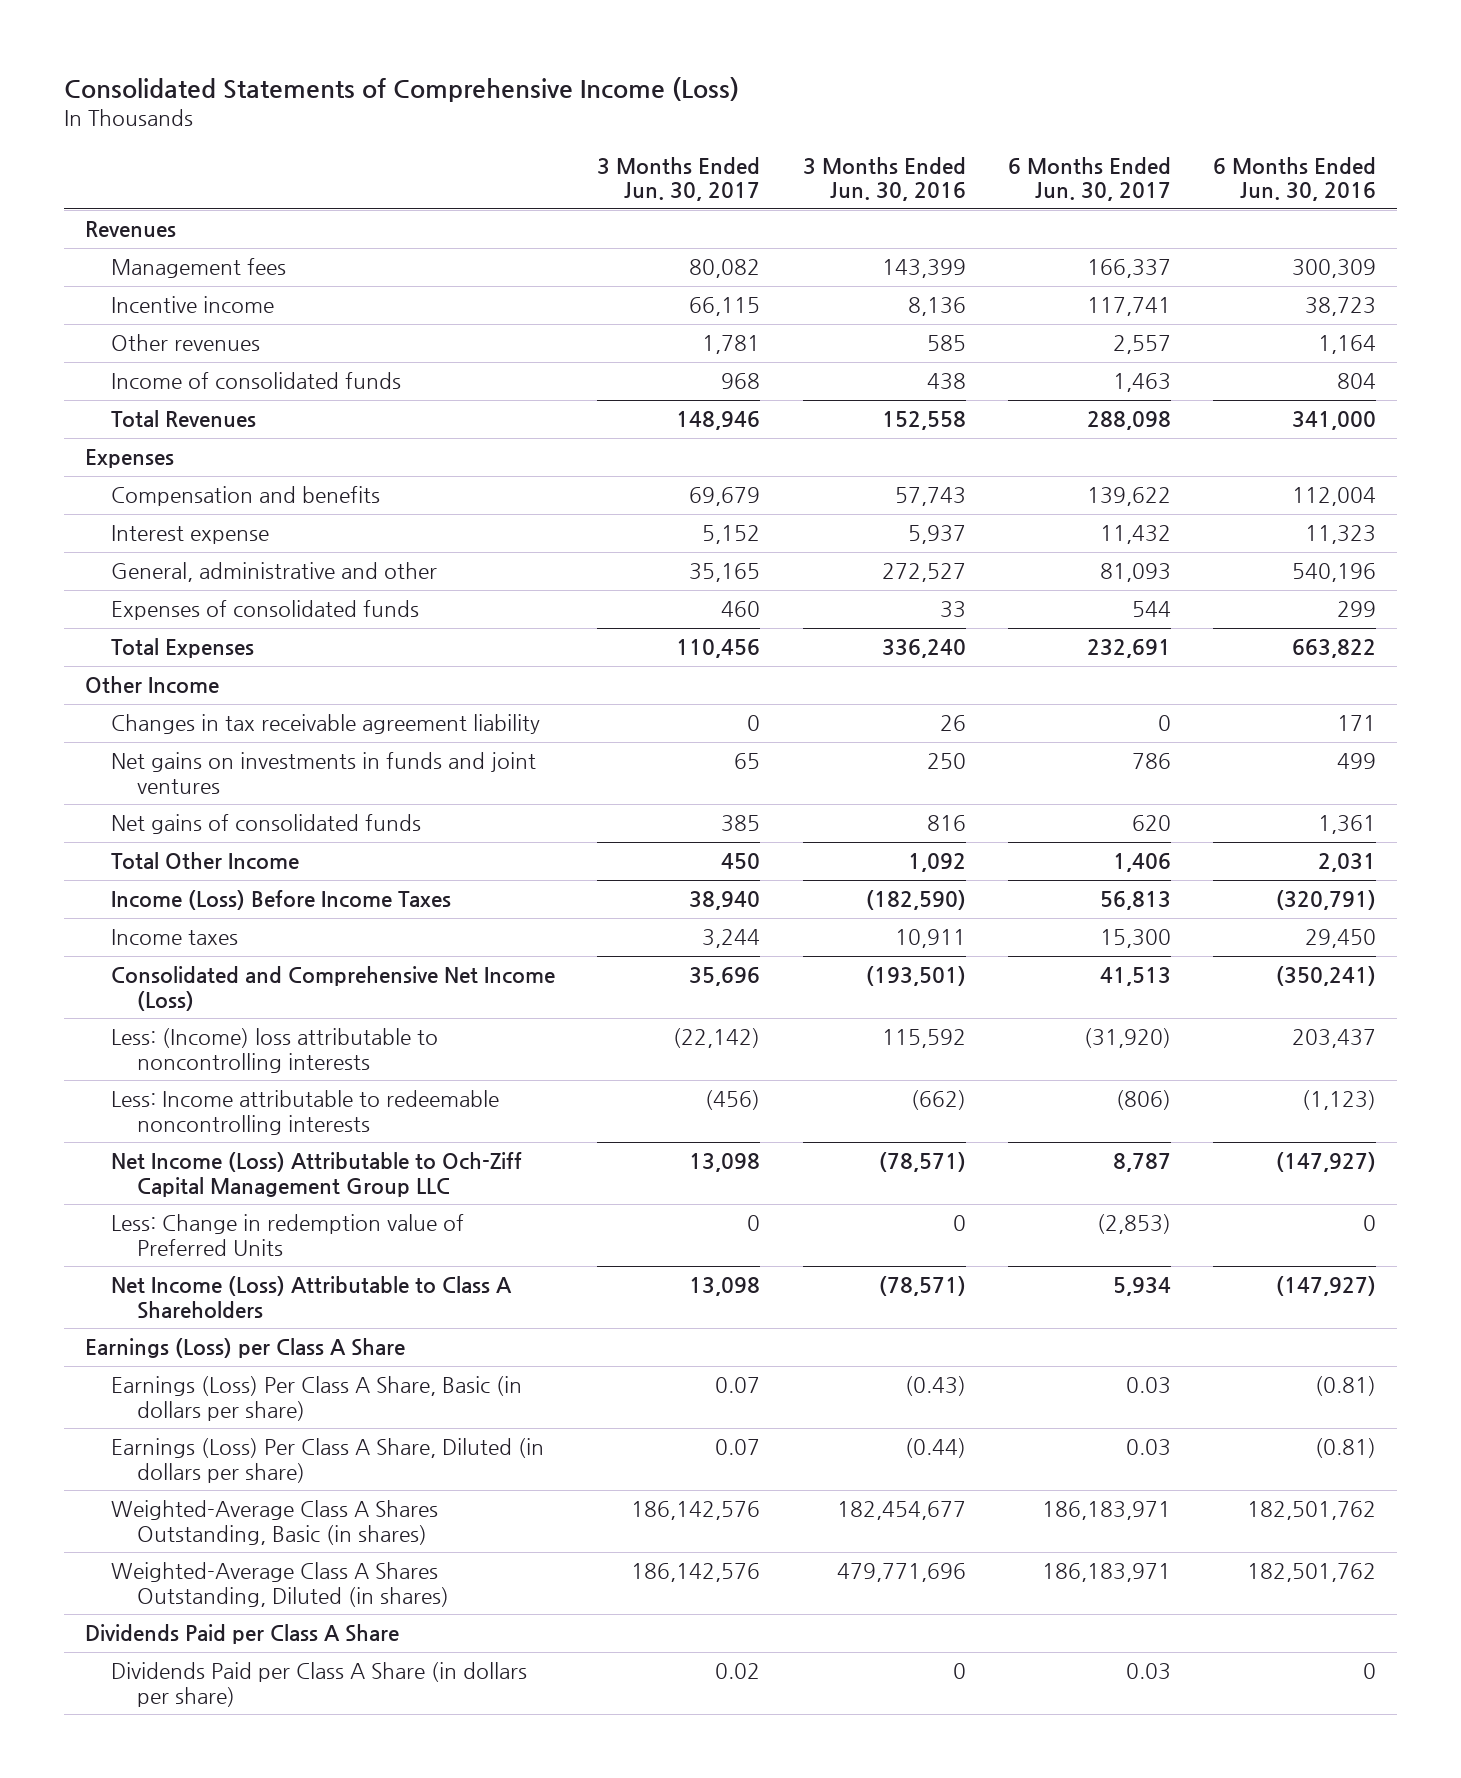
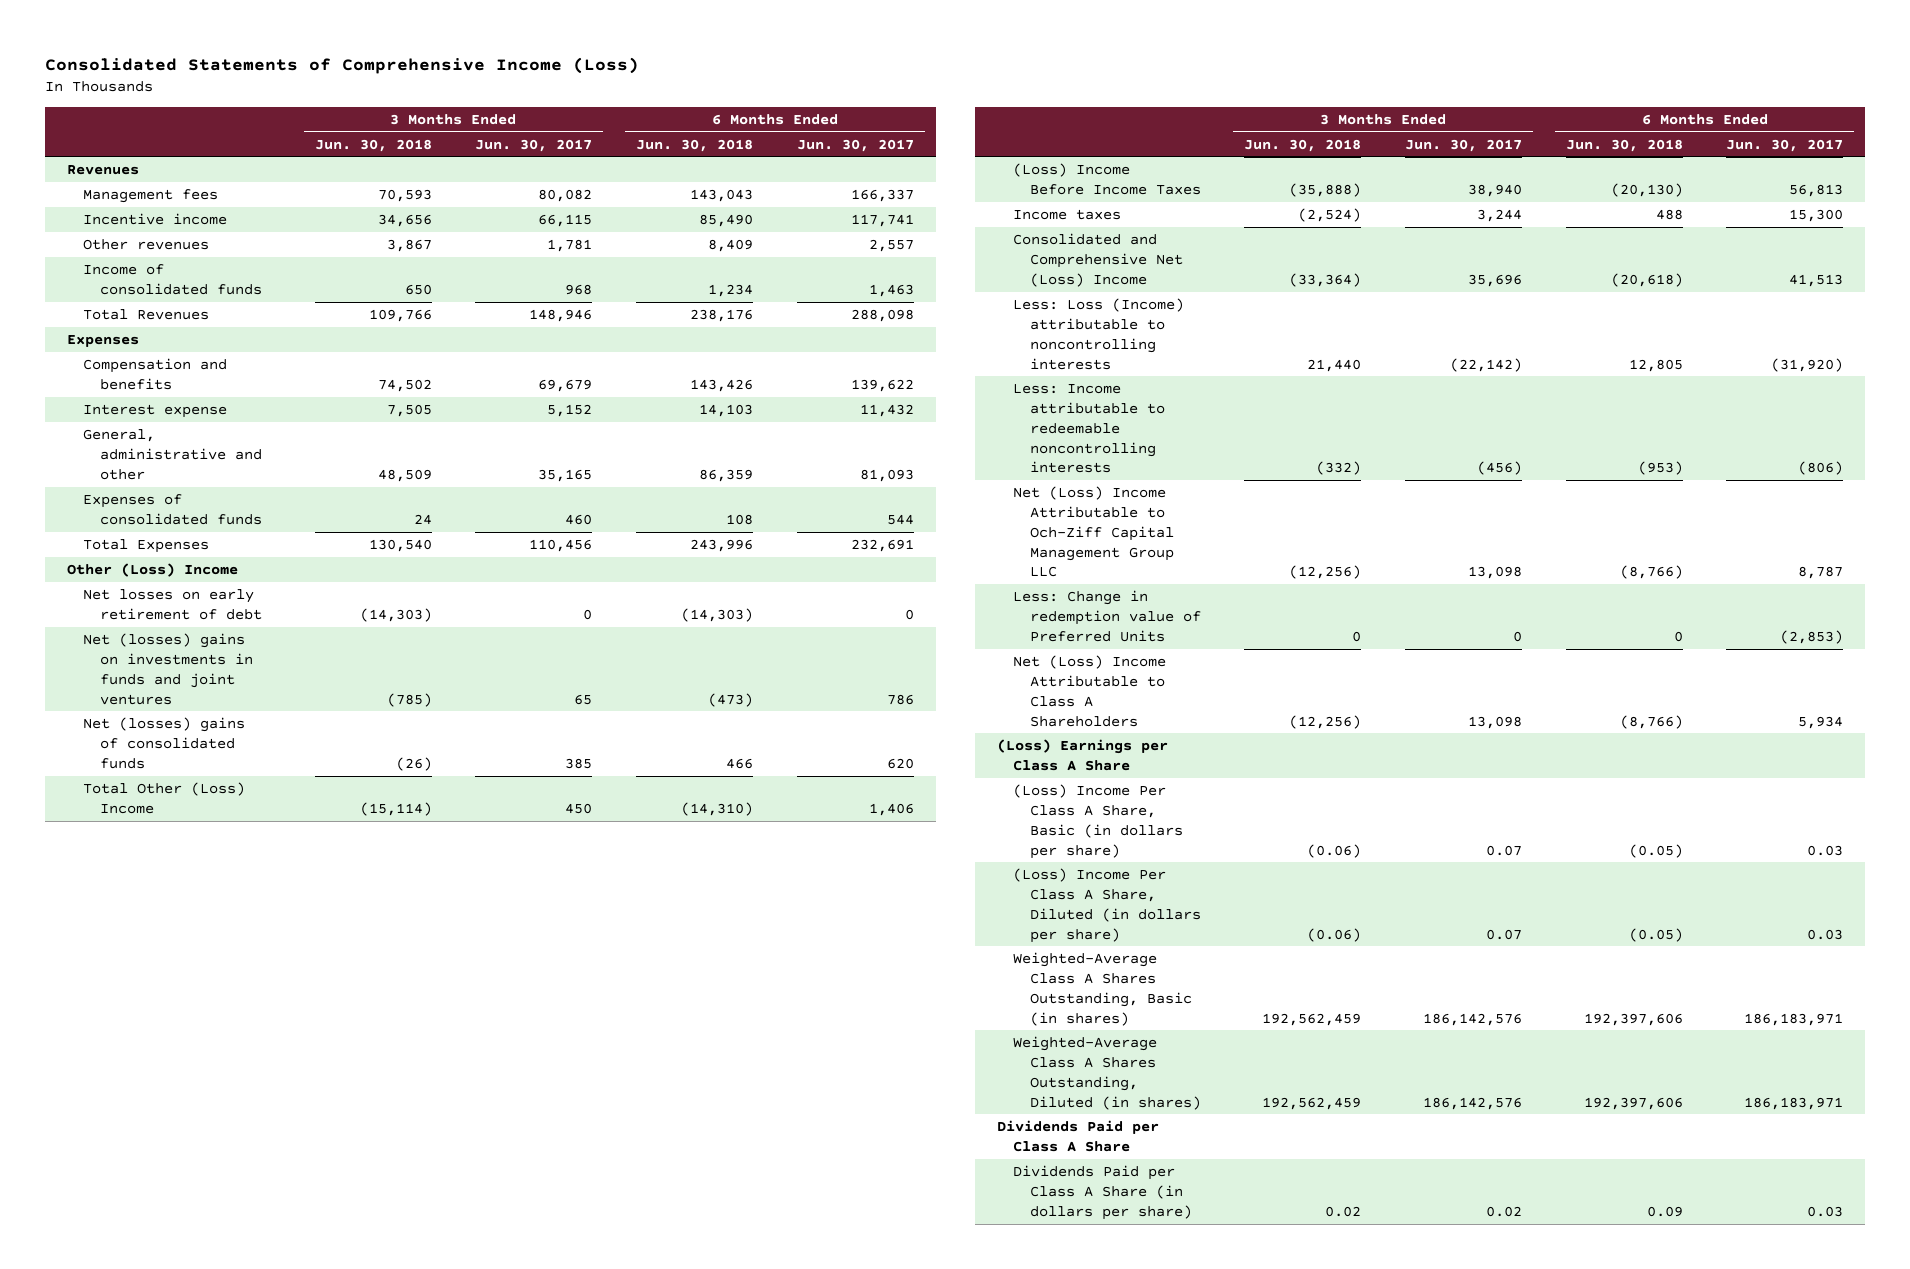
- | 3 Months Ended Jun. 30, 2017 | 3 Months Ended Jun. 30, 2016 | 6 Months Ended Jun. 30, 2017 | 6 Months Ended Jun. 30, 2016
+ | 3 Months Ended Jun. 30, 2018 | 3 Months Ended Jun. 30, 2017 | 6 Months Ended Jun. 30, 2018 | 6 Months Ended Jun. 30, 2017
- Other Income
- Changes in tax receivable agreement liability | 0 | 26 | 0 | 171
- Net gains on investments in funds and joint ventures | 65 | 250 | 786 | 499
- Net gains of consolidated funds | 385 | 816 | 620 | 1,361
- Total Other Income | 450 | 1,092 | 1,406 | 2,031
- Income (Loss) Before Income Taxes | 38,940 | (182,590) | 56,813 | (320,791)
+ Other (Loss) Income
+ Net losses on early retirement of debt | (14,303) | 0 | (14,303) | 0
+ Net (losses) gains on investments in funds and joint ventures | (785) | 65 | (473) | 786
+ Net (losses) gains of consolidated funds | (26) | 385 | 466 | 620
+ Total Other (Loss) Income | (15,114) | 450 | (14,310) | 1,406
+ (Loss) Income Before Income Taxes | (35,888) | 38,940 | (20,130) | 56,813
- Consolidated and Comprehensive Net Income (Loss) | 35,696 | (193,501) | 41,513 | (350,241)
- Less: (Income) loss attributable to noncontrolling interests | (22,142) | 115,592 | (31,920) | 203,437
+ Consolidated and Comprehensive Net (Loss) Income | (33,364) | 35,696 | (20,618) | 41,513
+ Less: Loss (Income) attributable to noncontrolling interests | 21,440 | (22,142) | 12,805 | (31,920)
- Net Income (Loss) Attributable to Och-Ziff Capital Management Group LLC | 13,098 | (78,571) | 8,787 | (147,927)
+ Net (Loss) Income Attributable to Och-Ziff Capital Management Group LLC | (12,256) | 13,098 | (8,766) | 8,787
- Net Income (Loss) Attributable to Class A Shareholders | 13,098 | (78,571) | 5,934 | (147,927)
- Earnings (Loss) per Class A Share
- Earnings (Loss) Per Class A Share, Basic (in dollars per share) | 0.07 | (0.43) | 0.03 | (0.81)
- Earnings (Loss) Per Class A Share, Diluted (in dollars per share) | 0.07 | (0.44) | 0.03 | (0.81)
+ Net (Loss) Income Attributable to Class A Shareholders | (12,256) | 13,098 | (8,766) | 5,934
+ (Loss) Earnings per Class A Share
+ (Loss) Income Per Class A Share, Basic (in dollars per share) | (0.06) | 0.07 | (0.05) | 0.03
+ (Loss) Income Per Class A Share, Diluted (in dollars per share) | (0.06) | 0.07 | (0.05) | 0.03

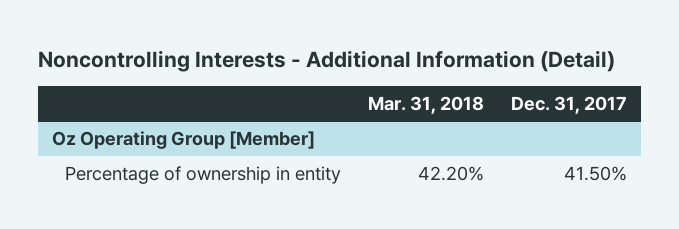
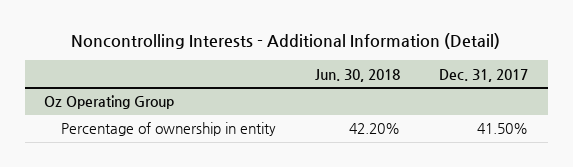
- | Mar. 31, 2018 | Dec. 31, 2017
+ | Jun. 30, 2018 | Dec. 31, 2017
- Oz Operating Group [Member]
+ Oz Operating Group

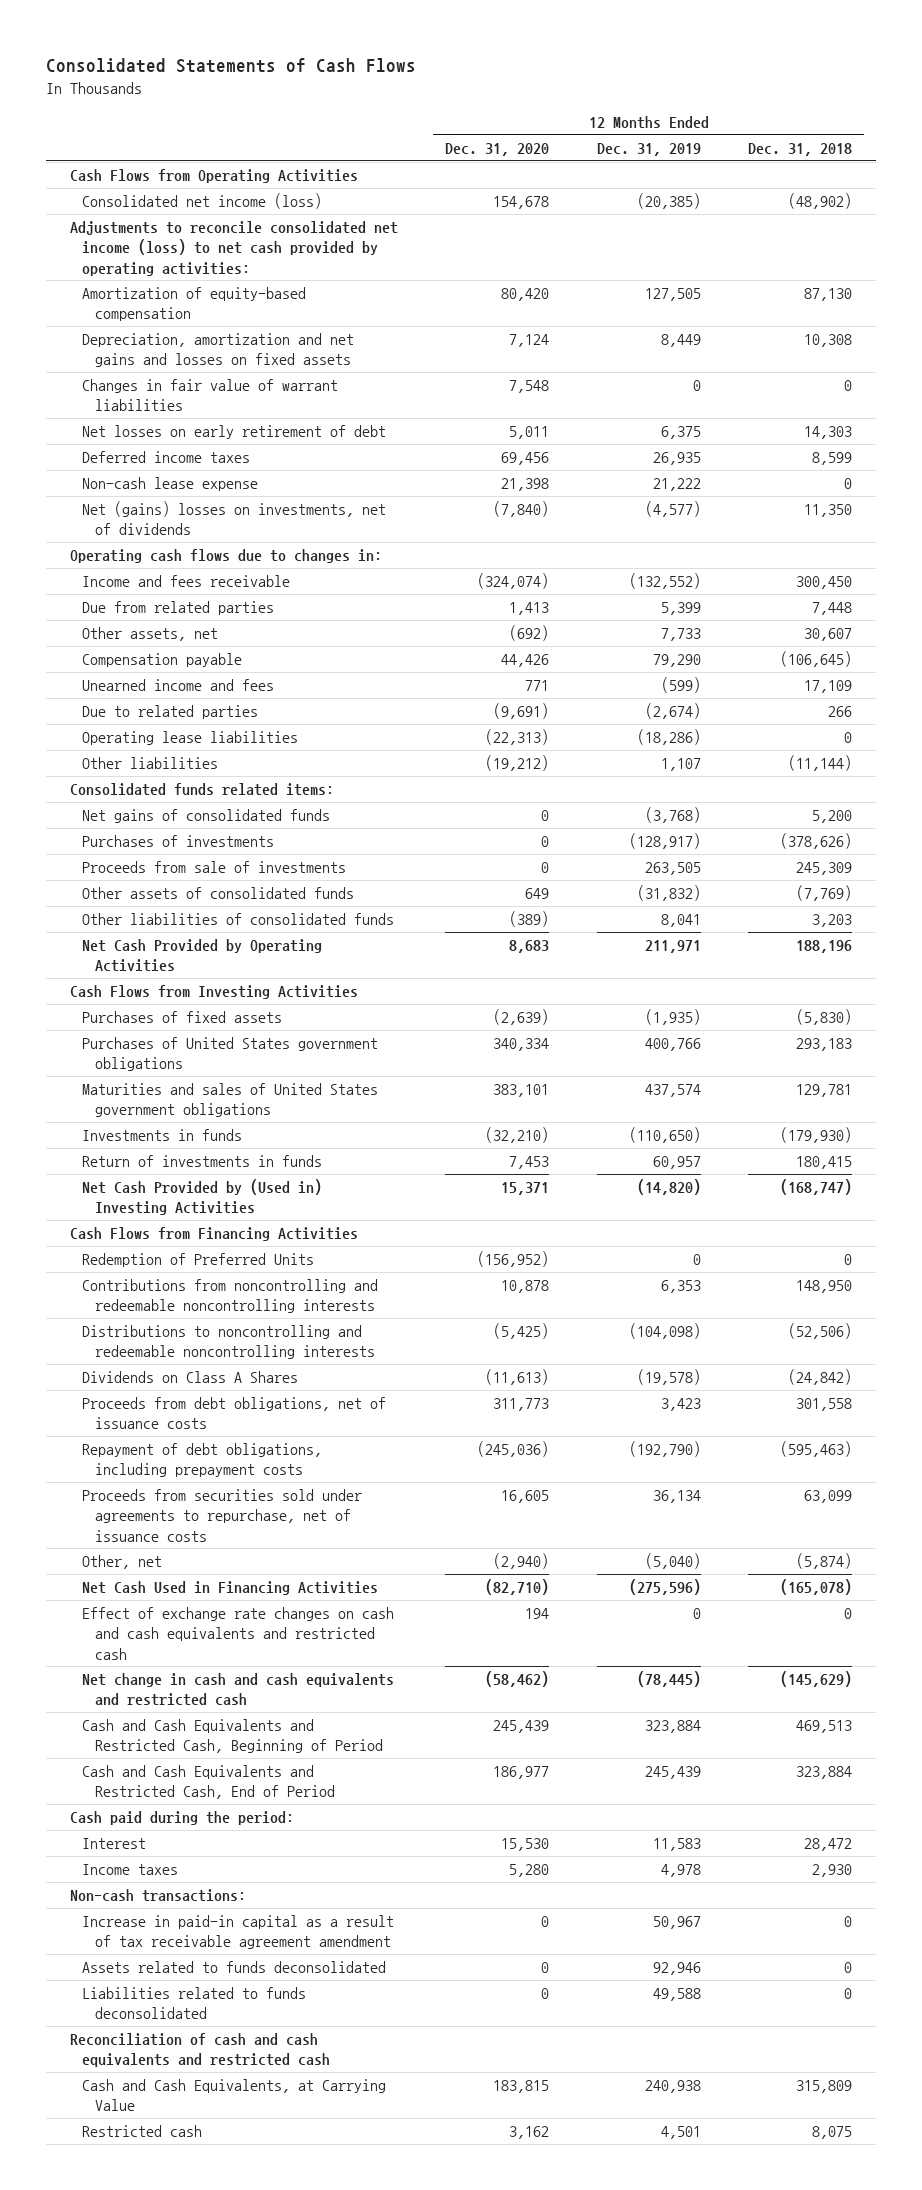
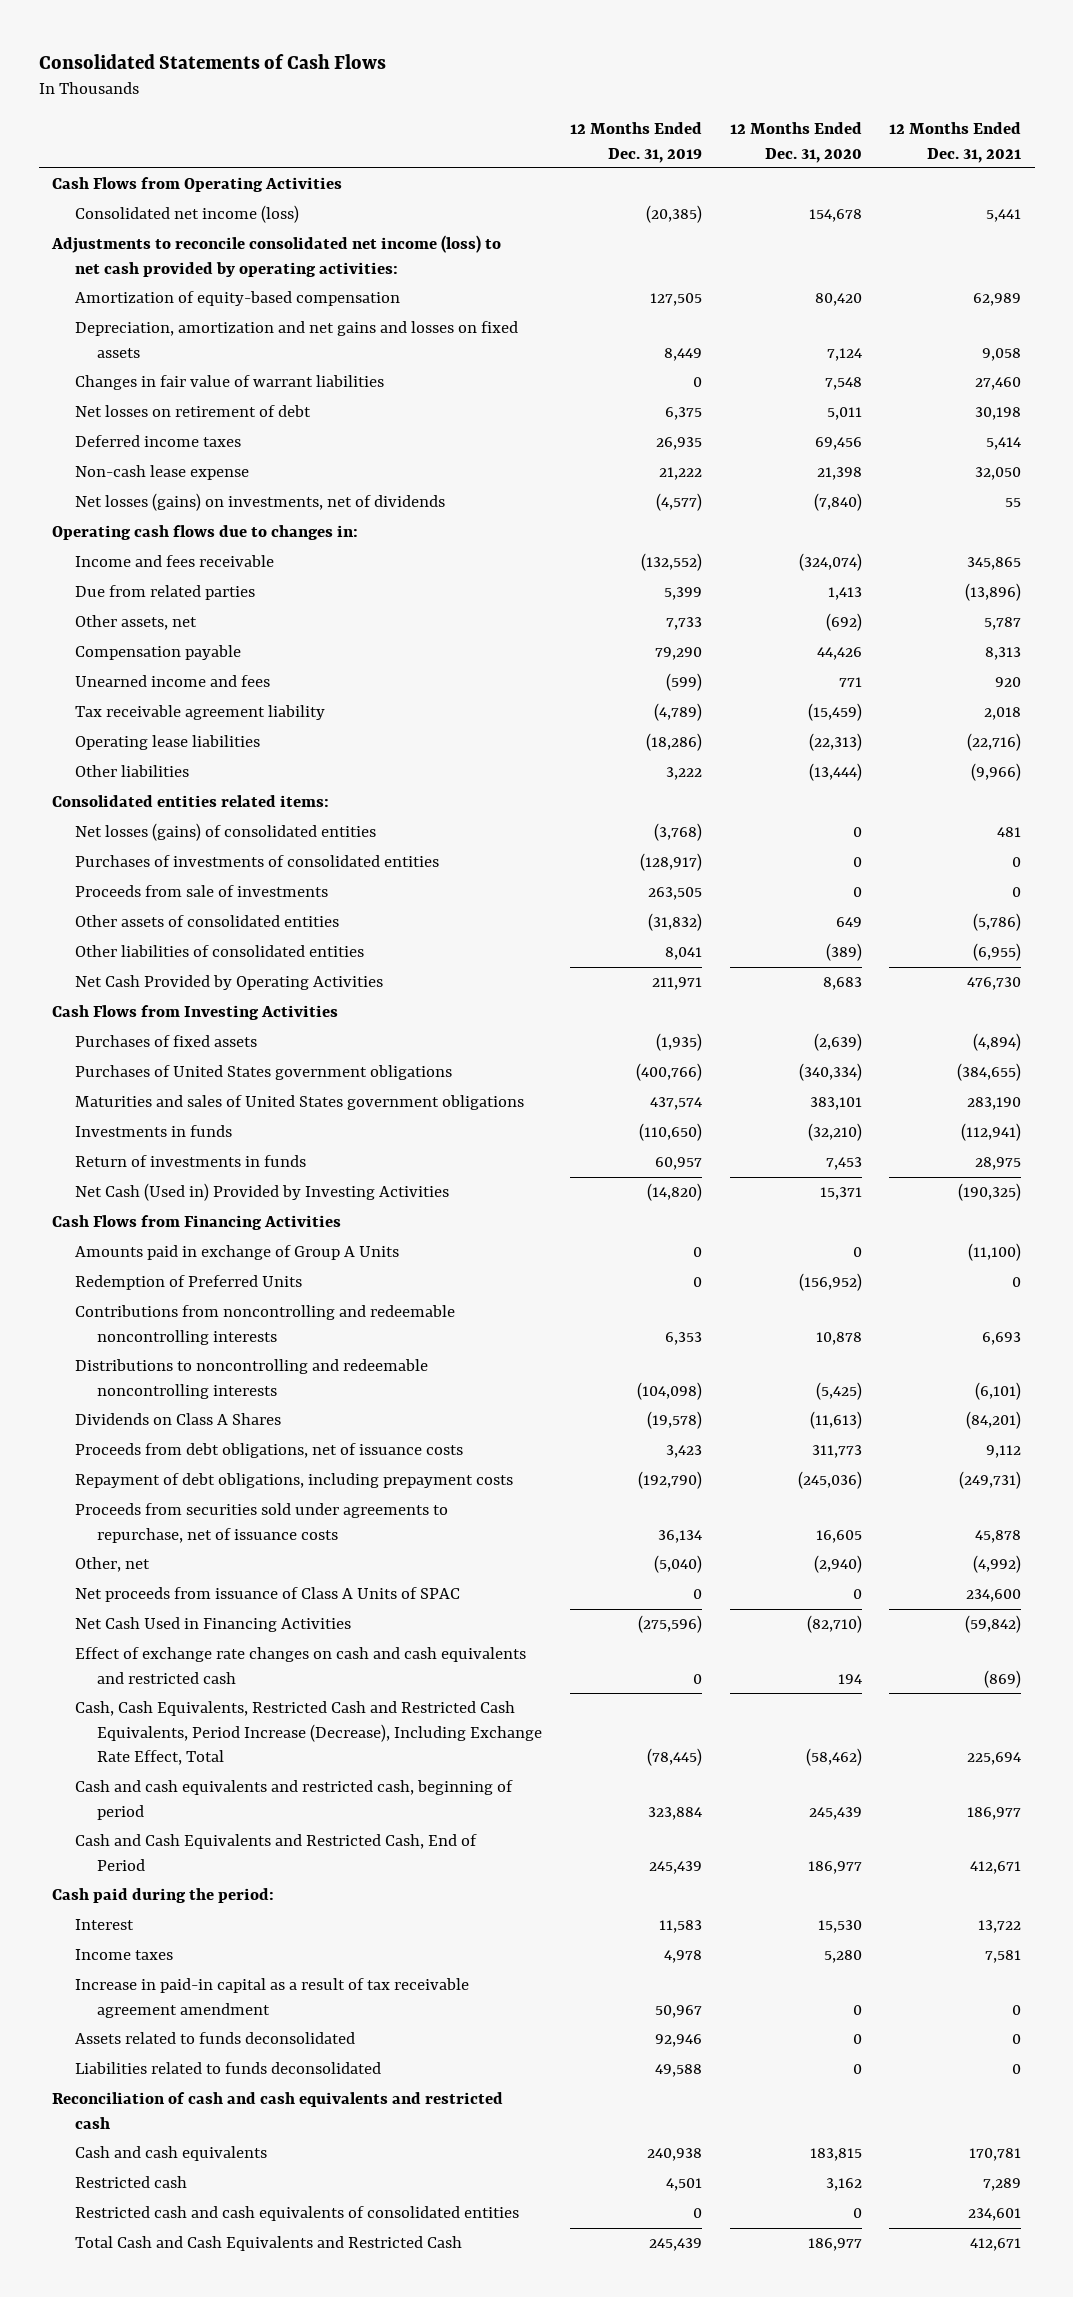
- | 12 Months Ended Dec. 31, 2020 | 12 Months Ended Dec. 31, 2019 | 12 Months Ended Dec. 31, 2018
+ | 12 Months Ended Dec. 31, 2019 | 12 Months Ended Dec. 31, 2020 | 12 Months Ended Dec. 31, 2021
- Net losses on early retirement of debt | 5,011 | 6,375 | 14,303
+ Net losses on retirement of debt | 6,375 | 5,011 | 30,198
- Net (gains) losses on investments, net of dividends | (7,840) | (4,577) | 11,350
+ Net losses (gains) on investments, net of dividends | (4,577) | (7,840) | 55
- Due to related parties | (9,691) | (2,674) | 266
+ Tax receivable agreement liability | (4,789) | (15,459) | 2,018
- Other liabilities | (19,212) | 1,107 | (11,144)
- Consolidated funds related items:
- Net gains of consolidated funds | 0 | (3,768) | 5,200
- Purchases of investments | 0 | (128,917) | (378,626)
+ Other liabilities | 3,222 | (13,444) | (9,966)
+ Consolidated entities related items:
+ Net losses (gains) of consolidated entities | (3,768) | 0 | 481
+ Purchases of investments of consolidated entities | (128,917) | 0 | 0
- Other assets of consolidated funds | 649 | (31,832) | (7,769)
- Other liabilities of consolidated funds | (389) | 8,041 | 3,203
+ Other assets of consolidated entities | (31,832) | 649 | (5,786)
+ Other liabilities of consolidated entities | 8,041 | (389) | (6,955)
- Purchases of United States government obligations | 340,334 | 400,766 | 293,183
+ Purchases of United States government obligations | (400,766) | (340,334) | (384,655)
- Net Cash Provided by (Used in) Investing Activities | 15,371 | (14,820) | (168,747)
+ Net Cash (Used in) Provided by Investing Activities | (14,820) | 15,371 | (190,325)
+ Amounts paid in exchange of Group A Units | 0 | 0 | (11,100)
+ Net proceeds from issuance of Class A Units of SPAC | 0 | 0 | 234,600
- Net change in cash and cash equivalents and restricted cash | (58,462) | (78,445) | (145,629)
- Cash and Cash Equivalents and Restricted Cash, Beginning of Period | 245,439 | 323,884 | 469,513
+ Cash, Cash Equivalents, Restricted Cash and Restricted Cash Equivalents, Period Increase (Decrease), Including Exchange Rate Effect, Total | (78,445) | (58,462) | 225,694
+ Cash and cash equivalents and restricted cash, beginning of period | 323,884 | 245,439 | 186,977
- Non-cash transactions:
- Cash and Cash Equivalents, at Carrying Value | 183,815 | 240,938 | 315,809
+ Cash and cash equivalents | 240,938 | 183,815 | 170,781
+ Restricted cash and cash equivalents of consolidated entities | 0 | 0 | 234,601
+ Total Cash and Cash Equivalents and Restricted Cash | 245,439 | 186,977 | 412,671

